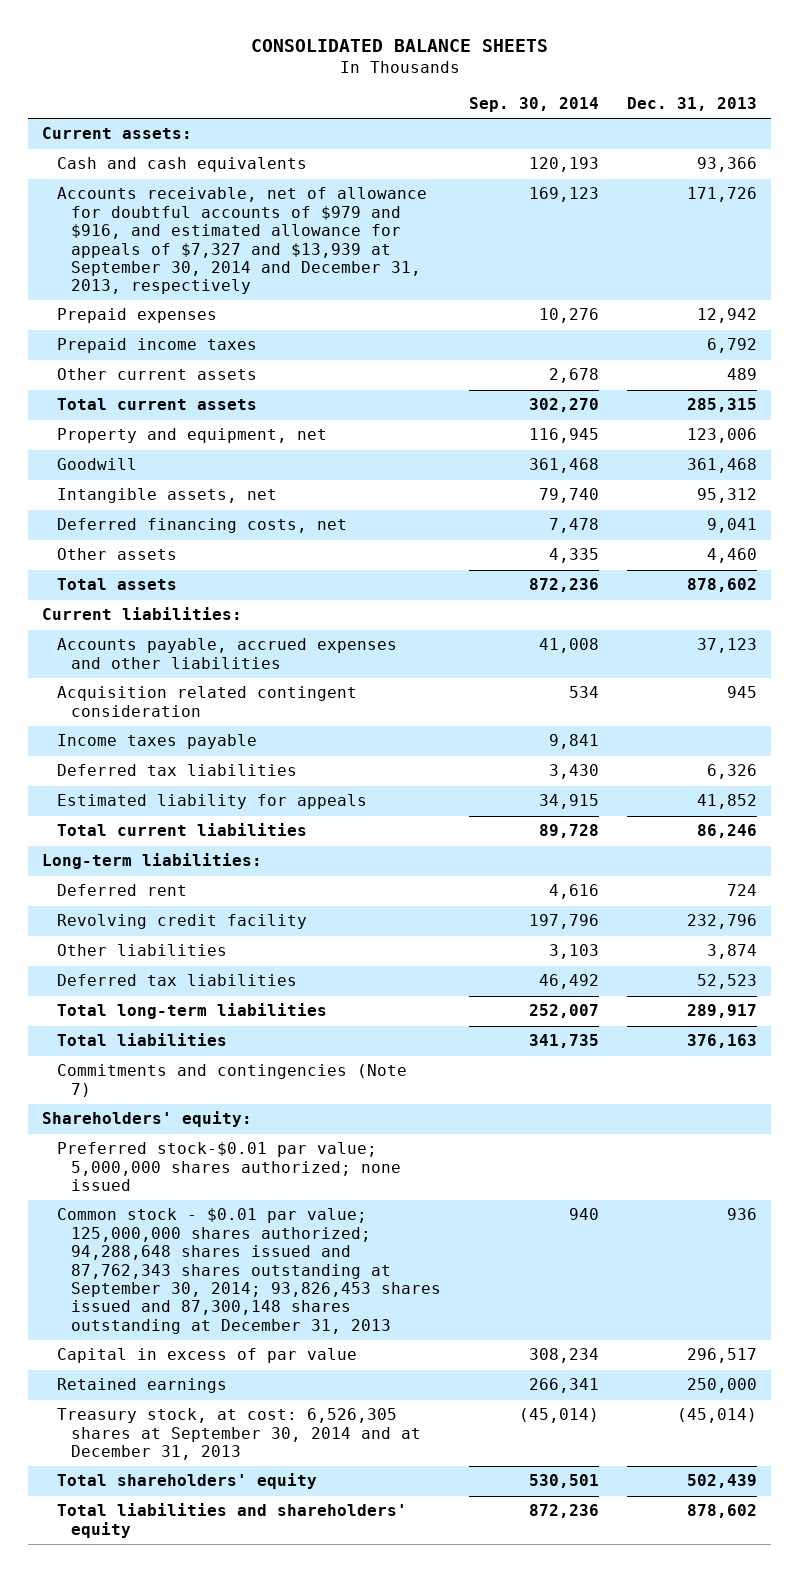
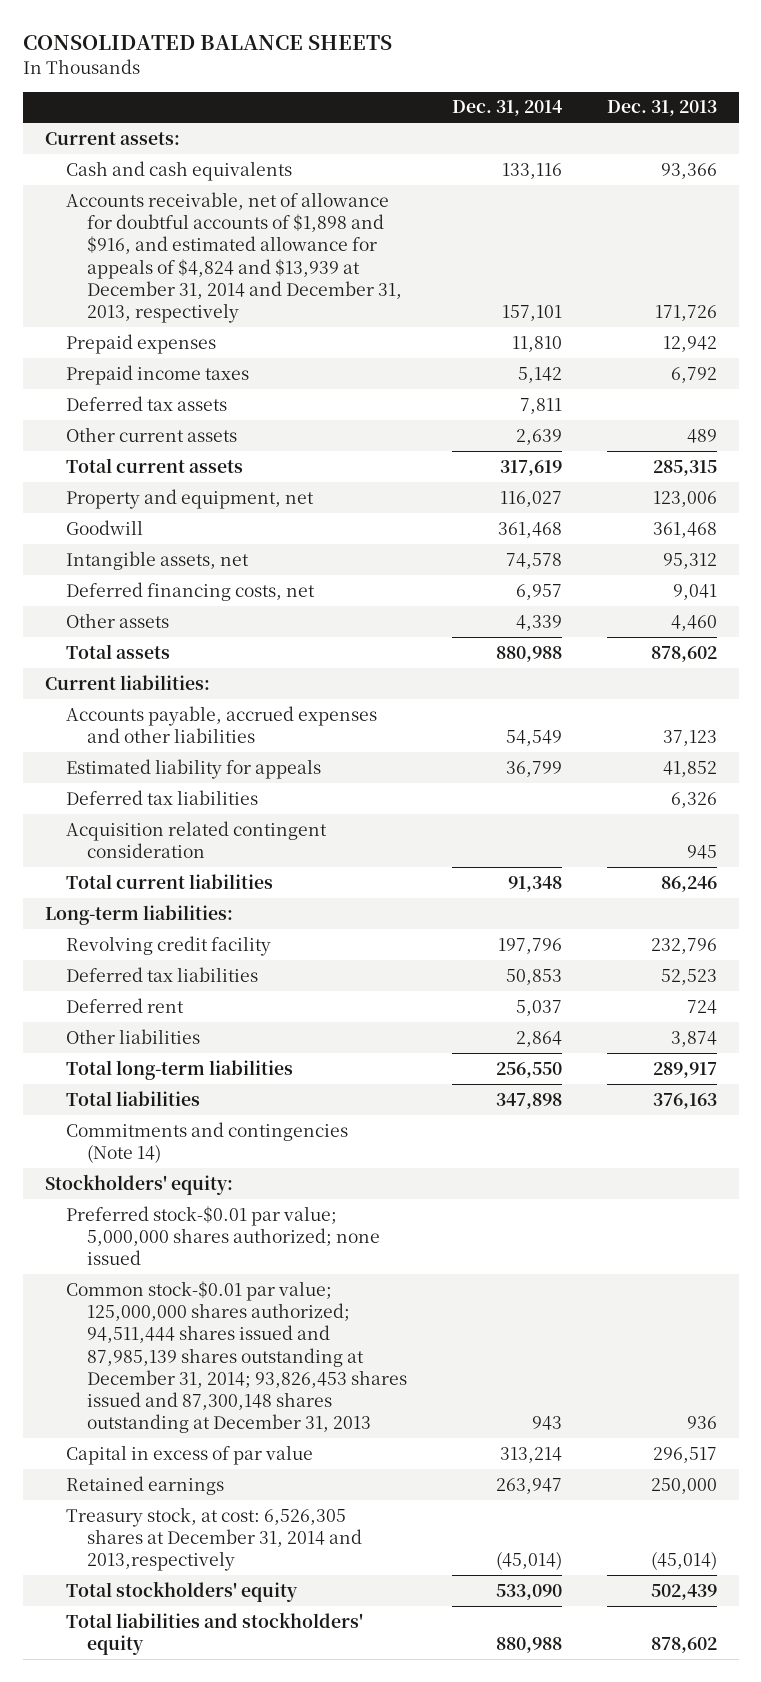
- | Sep. 30, 2014 | Dec. 31, 2013
+ | Dec. 31, 2014 | Dec. 31, 2013
- Accounts receivable, net of allowance for doubtful accounts of $979 and $916, and estimated allowance for appeals of $7,327 and $13,939 at September 30, 2014 and December 31, 2013, respectively | 169,123 | 171,726
+ Accounts receivable, net of allowance for doubtful accounts of $1,898 and $916, and estimated allowance for appeals of $4,824 and $13,939 at December 31, 2014 and December 31, 2013, respectively | 157,101 | 171,726
+ Deferred tax assets | 7,811 |
- Income taxes payable | 9,841 |
moved down: Deferred tax liabilities | | 6,326
moved down: Acquisition related contingent consideration | | 945
moved down: Deferred rent | 5,037 | 724
moved down: Other liabilities | 2,864 | 3,874
- Commitments and contingencies (Note 7)
- Shareholders' equity:
+ Commitments and contingencies (Note 14)
+ Stockholders' equity:
- Common stock - $0.01 par value; 125,000,000 shares authorized; 94,288,648 shares issued and 87,762,343 shares outstanding at September 30, 2014; 93,826,453 shares issued and 87,300,148 shares outstanding at December 31, 2013 | 940 | 936
+ Common stock-$0.01 par value; 125,000,000 shares authorized; 94,511,444 shares issued and 87,985,139 shares outstanding at December 31, 2014; 93,826,453 shares issued and 87,300,148 shares outstanding at December 31, 2013 | 943 | 936
- Treasury stock, at cost: 6,526,305 shares at September 30, 2014 and at December 31, 2013 | (45,014) | (45,014)
- Total shareholders' equity | 530,501 | 502,439
- Total liabilities and shareholders' equity | 872,236 | 878,602
+ Treasury stock, at cost: 6,526,305 shares at December 31, 2014 and 2013,respectively | (45,014) | (45,014)
+ Total stockholders' equity | 533,090 | 502,439
+ Total liabilities and stockholders' equity | 880,988 | 878,602

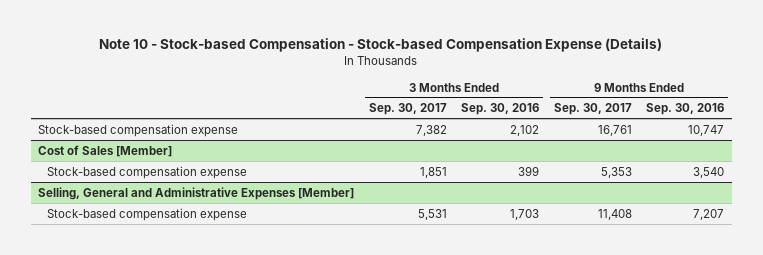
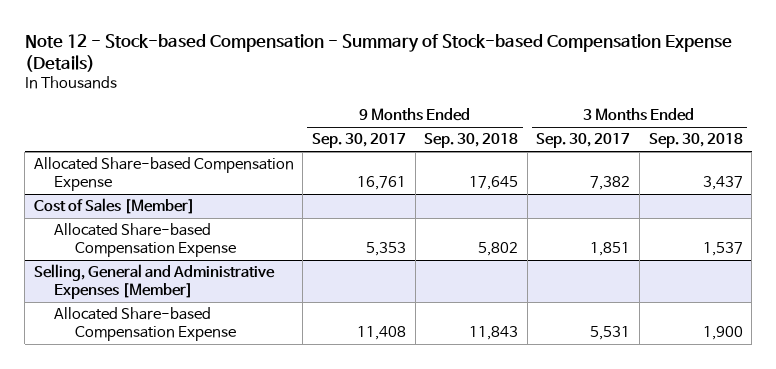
- Note 10 - Stock-based Compensation - Stock-based Compensation Expense (Details)
+ Note 12 - Stock-based Compensation - Summary of Stock-based Compensation Expense (Details)
- | 3 Months Ended Sep. 30, 2017 | 3 Months Ended Sep. 30, 2016 | 9 Months Ended Sep. 30, 2017 | 9 Months Ended Sep. 30, 2016
+ | 9 Months Ended Sep. 30, 2017 | 9 Months Ended Sep. 30, 2018 | 3 Months Ended Sep. 30, 2017 | 3 Months Ended Sep. 30, 2018
- Stock-based compensation expense | 7,382 | 2,102 | 16,761 | 10,747
+ Allocated Share-based Compensation Expense | 16,761 | 17,645 | 7,382 | 3,437
@ Cost of Sales [Member]
- Stock-based compensation expense | 1,851 | 399 | 5,353 | 3,540
+ Allocated Share-based Compensation Expense | 5,353 | 5,802 | 1,851 | 1,537
@ Selling, General and Administrative Expenses [Member]
- Stock-based compensation expense | 5,531 | 1,703 | 11,408 | 7,207
+ Allocated Share-based Compensation Expense | 11,408 | 11,843 | 5,531 | 1,900

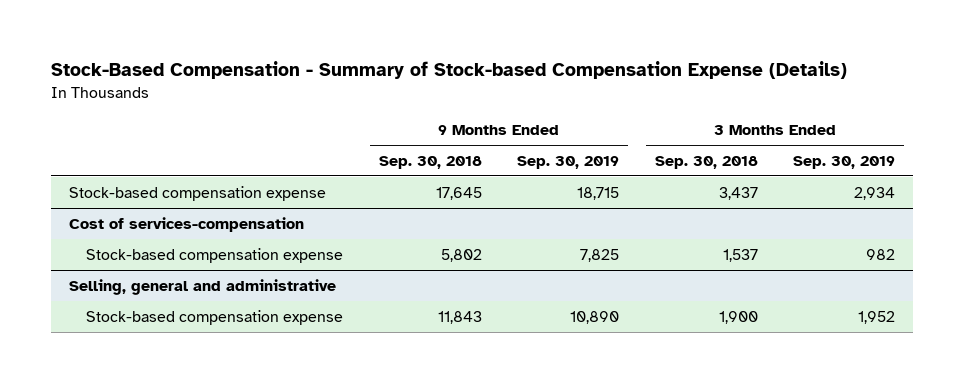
- Note 12 - Stock-based Compensation - Summary of Stock-based Compensation Expense (Details)
+ Stock-Based Compensation - Summary of Stock-based Compensation Expense (Details)
- | 9 Months Ended Sep. 30, 2017 | 9 Months Ended Sep. 30, 2018 | 3 Months Ended Sep. 30, 2017 | 3 Months Ended Sep. 30, 2018
+ | 9 Months Ended Sep. 30, 2018 | 9 Months Ended Sep. 30, 2019 | 3 Months Ended Sep. 30, 2018 | 3 Months Ended Sep. 30, 2019
- Allocated Share-based Compensation Expense | 16,761 | 17,645 | 7,382 | 3,437
- Cost of Sales [Member]
- Allocated Share-based Compensation Expense | 5,353 | 5,802 | 1,851 | 1,537
- Selling, General and Administrative Expenses [Member]
- Allocated Share-based Compensation Expense | 11,408 | 11,843 | 5,531 | 1,900
+ Stock-based compensation expense | 17,645 | 18,715 | 3,437 | 2,934
+ Cost of services-compensation
+ Stock-based compensation expense | 5,802 | 7,825 | 1,537 | 982
+ Selling, general and administrative
+ Stock-based compensation expense | 11,843 | 10,890 | 1,900 | 1,952

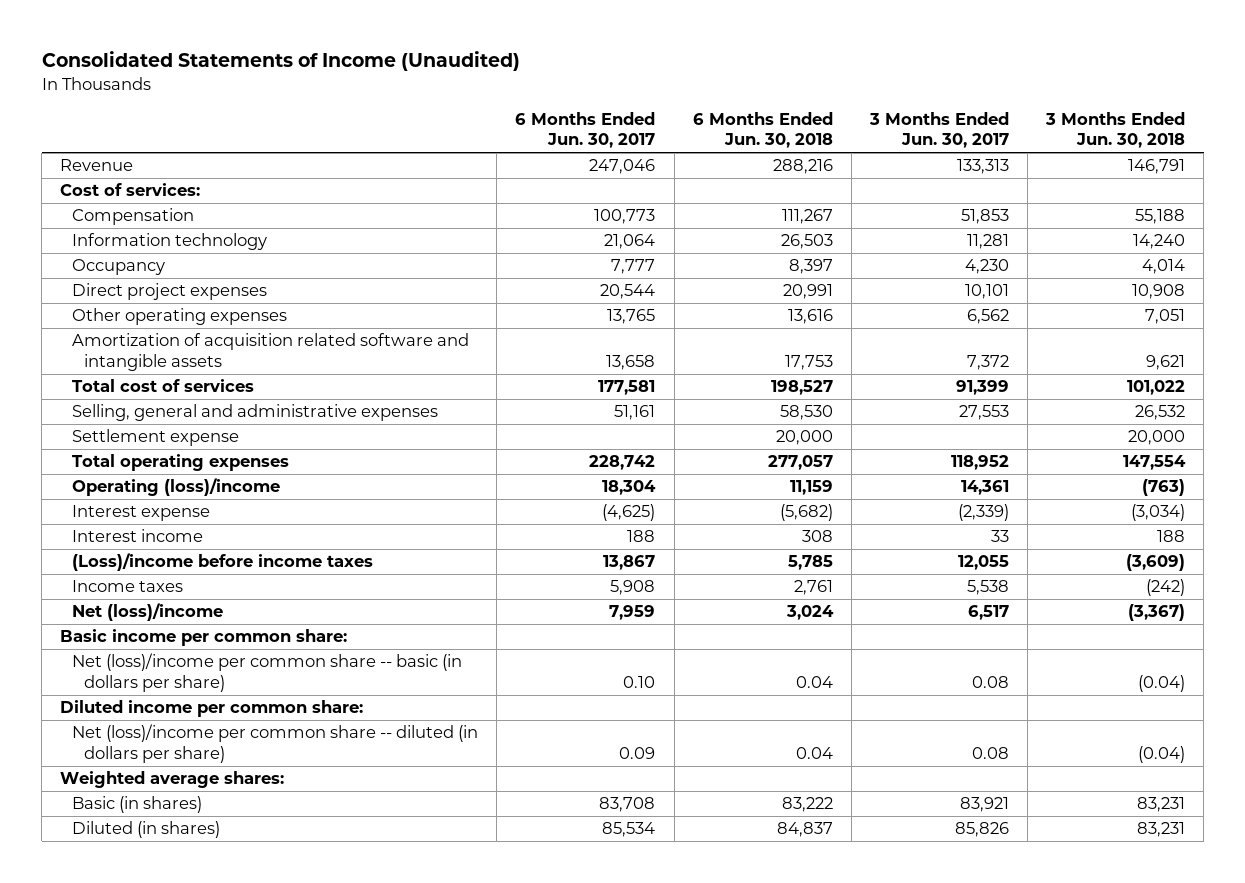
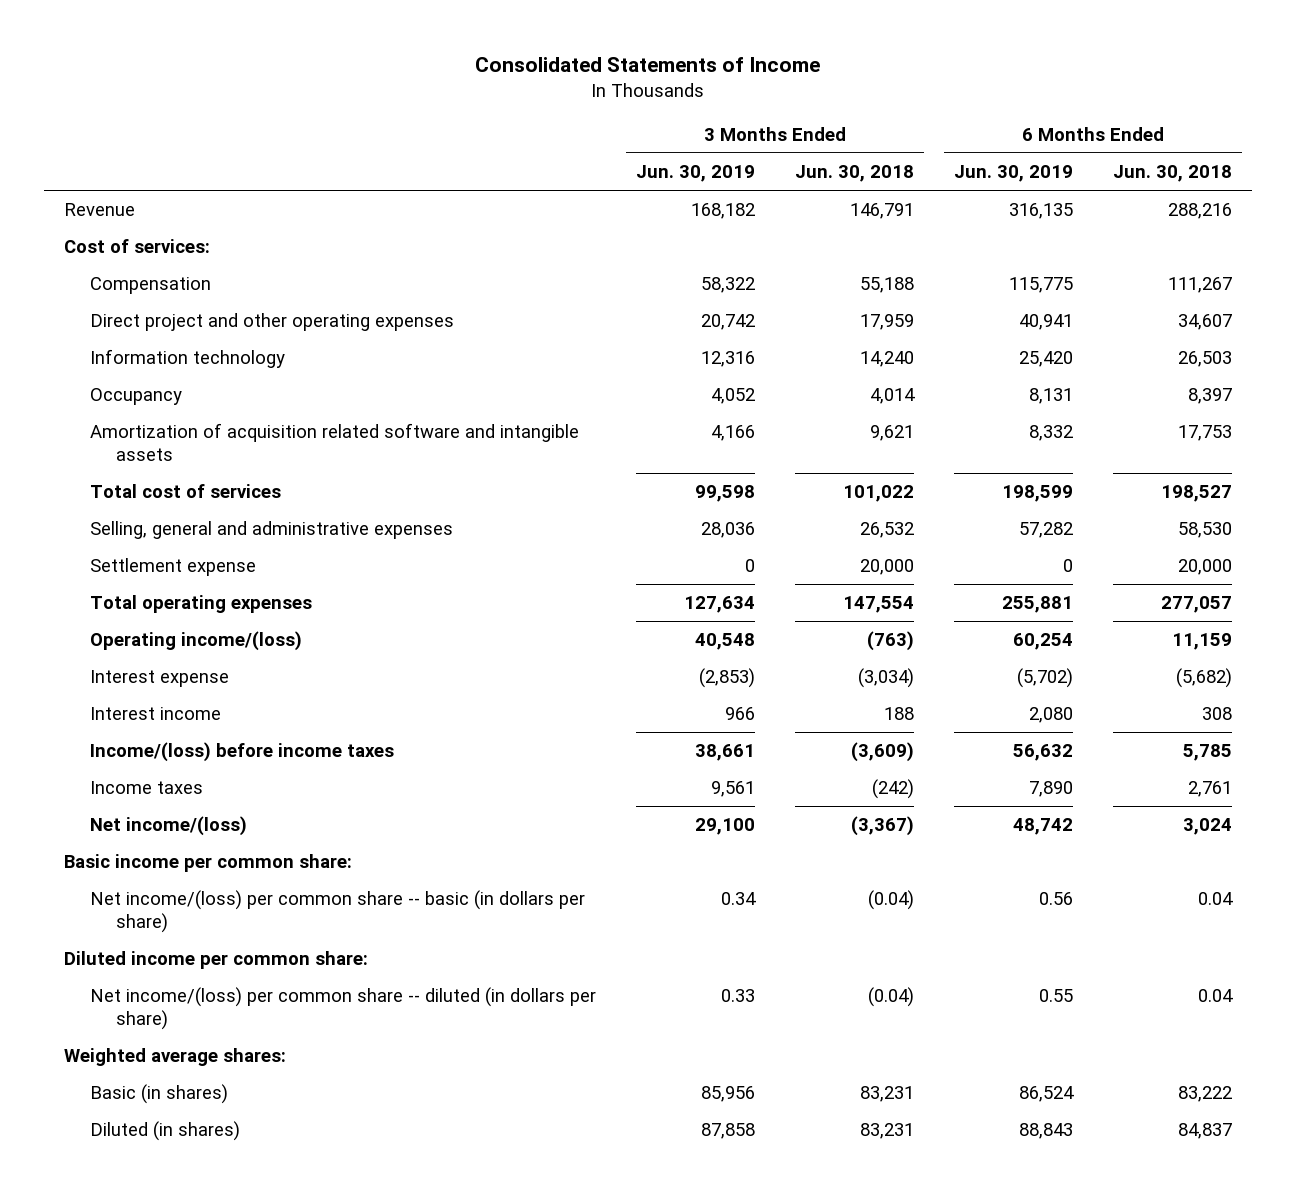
- Consolidated Statements of Income (Unaudited)
+ Consolidated Statements of Income
- | 6 Months Ended Jun. 30, 2017 | 6 Months Ended Jun. 30, 2018 | 3 Months Ended Jun. 30, 2017 | 3 Months Ended Jun. 30, 2018
+ | 3 Months Ended Jun. 30, 2019 | 3 Months Ended Jun. 30, 2018 | 6 Months Ended Jun. 30, 2019 | 6 Months Ended Jun. 30, 2018
+ Direct project and other operating expenses | 20,742 | 17,959 | 40,941 | 34,607
- Direct project expenses | 20,544 | 20,991 | 10,101 | 10,908
- Other operating expenses | 13,765 | 13,616 | 6,562 | 7,051
- Operating (loss)/income | 18,304 | 11,159 | 14,361 | (763)
+ Operating income/(loss) | 40,548 | (763) | 60,254 | 11,159
- (Loss)/income before income taxes | 13,867 | 5,785 | 12,055 | (3,609)
+ Income/(loss) before income taxes | 38,661 | (3,609) | 56,632 | 5,785
- Net (loss)/income | 7,959 | 3,024 | 6,517 | (3,367)
+ Net income/(loss) | 29,100 | (3,367) | 48,742 | 3,024
- Net (loss)/income per common share -- basic (in dollars per share) | 0.10 | 0.04 | 0.08 | (0.04)
+ Net income/(loss) per common share -- basic (in dollars per share) | 0.34 | (0.04) | 0.56 | 0.04
- Net (loss)/income per common share -- diluted (in dollars per share) | 0.09 | 0.04 | 0.08 | (0.04)
+ Net income/(loss) per common share -- diluted (in dollars per share) | 0.33 | (0.04) | 0.55 | 0.04

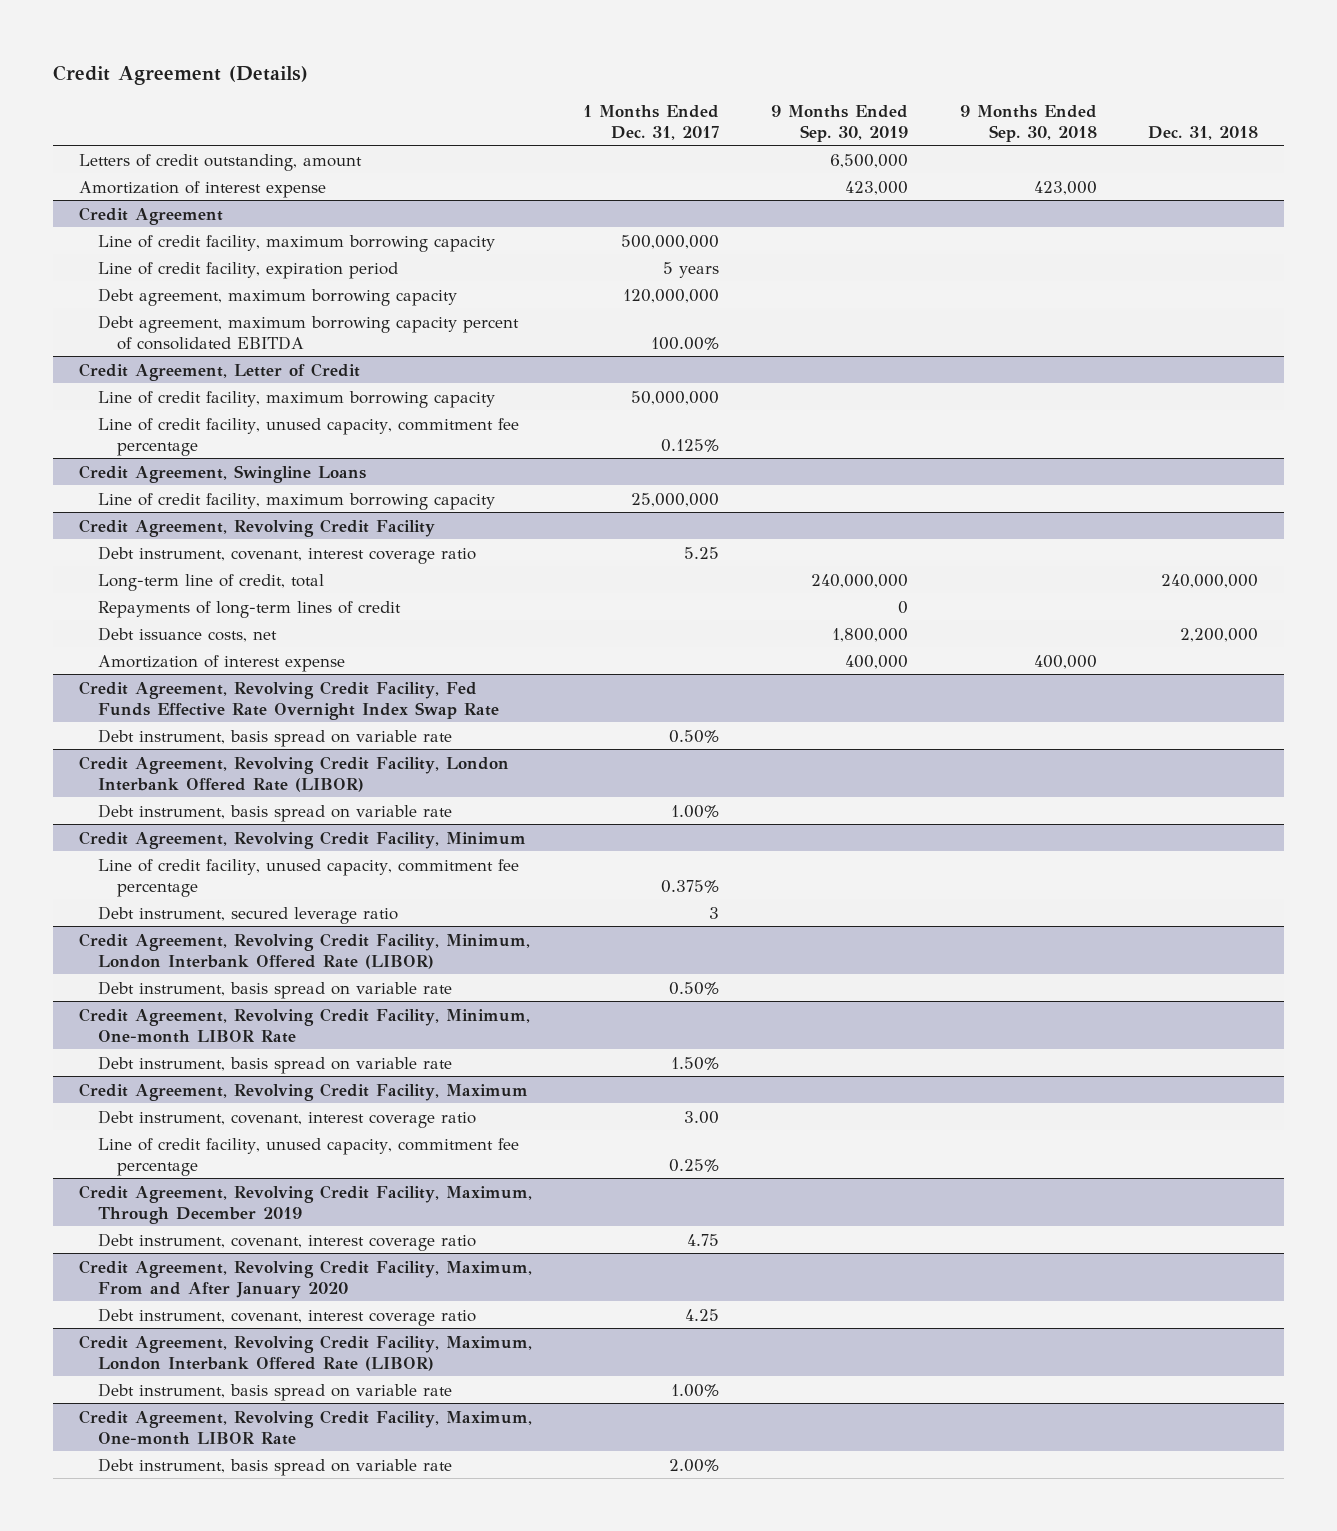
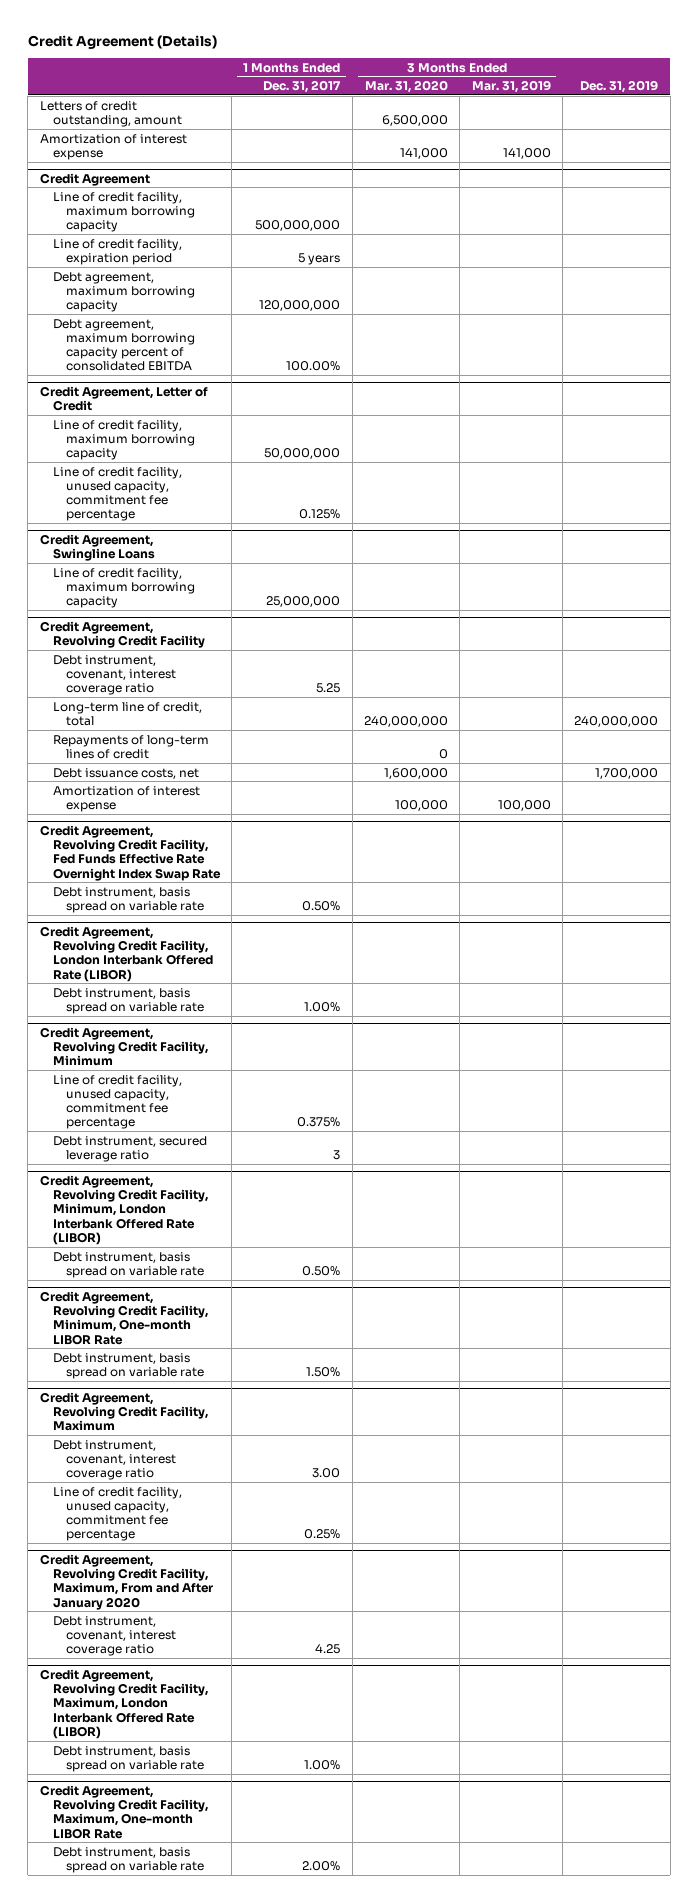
- | 1 Months Ended Dec. 31, 2017 | 9 Months Ended Sep. 30, 2019 | 9 Months Ended Sep. 30, 2018 | Dec. 31, 2018
+ | 1 Months Ended Dec. 31, 2017 | 3 Months Ended Mar. 31, 2020 | 3 Months Ended Mar. 31, 2019 | Dec. 31, 2019
- Credit Agreement, Revolving Credit Facility, Maximum, Through December 2019
- Debt instrument, covenant, interest coverage ratio | 4.75 | | |

